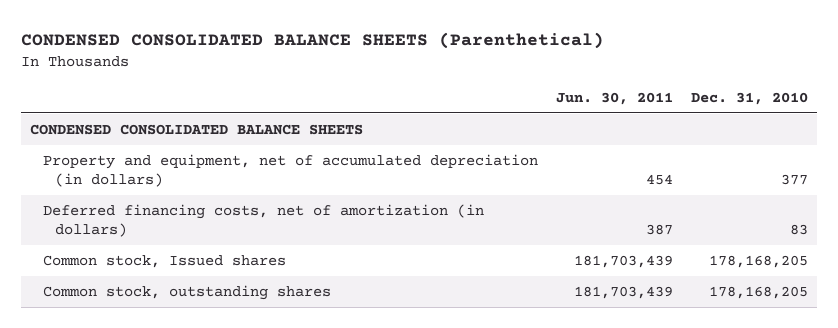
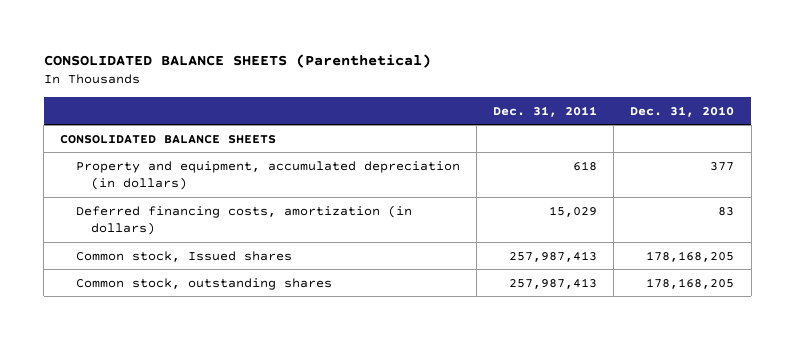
- CONDENSED CONSOLIDATED BALANCE SHEETS (Parenthetical)
+ CONSOLIDATED BALANCE SHEETS (Parenthetical)
- | Jun. 30, 2011 | Dec. 31, 2010
+ | Dec. 31, 2011 | Dec. 31, 2010
- CONDENSED CONSOLIDATED BALANCE SHEETS
- Property and equipment, net of accumulated depreciation (in dollars) | 454 | 377
- Deferred financing costs, net of amortization (in dollars) | 387 | 83
+ CONSOLIDATED BALANCE SHEETS
+ Property and equipment, accumulated depreciation (in dollars) | 618 | 377
+ Deferred financing costs, amortization (in dollars) | 15,029 | 83

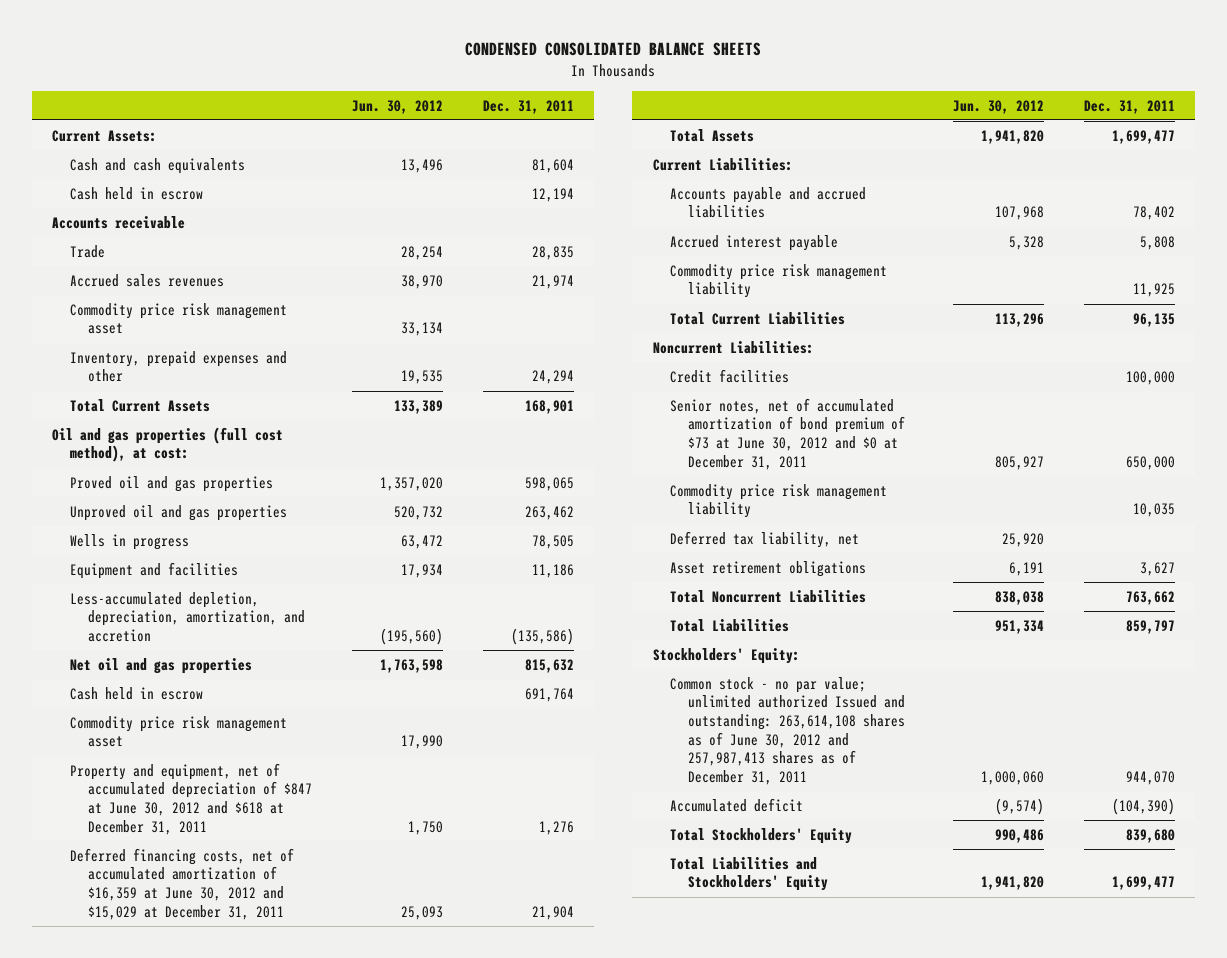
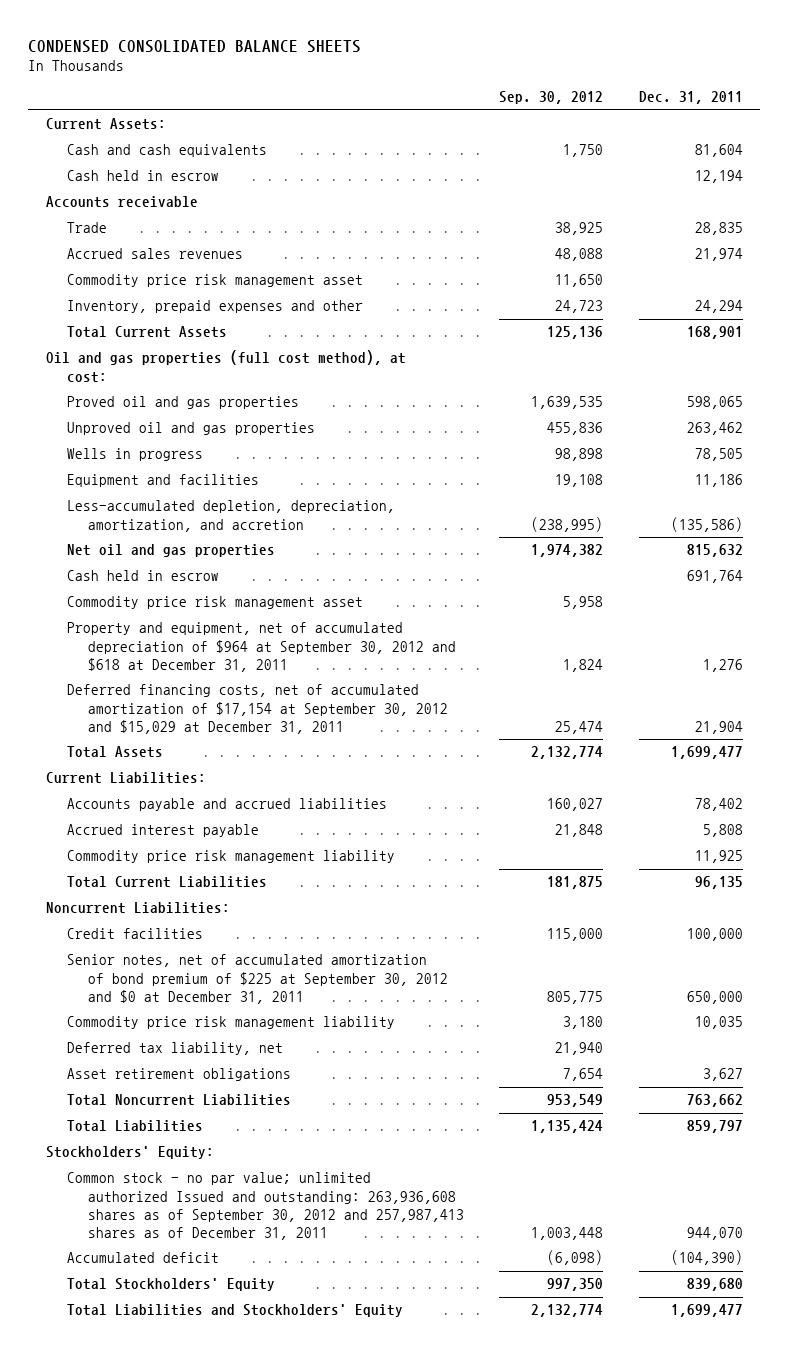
- | Jun. 30, 2012 | Dec. 31, 2011
+ | Sep. 30, 2012 | Dec. 31, 2011
- Property and equipment, net of accumulated depreciation of $847 at June 30, 2012 and $618 at December 31, 2011 | 1,750 | 1,276
- Deferred financing costs, net of accumulated amortization of $16,359 at June 30, 2012 and $15,029 at December 31, 2011 | 25,093 | 21,904
+ Property and equipment, net of accumulated depreciation of $964 at September 30, 2012 and $618 at December 31, 2011 | 1,824 | 1,276
+ Deferred financing costs, net of accumulated amortization of $17,154 at September 30, 2012 and $15,029 at December 31, 2011 | 25,474 | 21,904
- Senior notes, net of accumulated amortization of bond premium of $73 at June 30, 2012 and $0 at December 31, 2011 | 805,927 | 650,000
+ Senior notes, net of accumulated amortization of bond premium of $225 at September 30, 2012 and $0 at December 31, 2011 | 805,775 | 650,000
- Common stock - no par value; unlimited authorized Issued and outstanding: 263,614,108 shares as of June 30, 2012 and 257,987,413 shares as of December 31, 2011 | 1,000,060 | 944,070
+ Common stock - no par value; unlimited authorized Issued and outstanding: 263,936,608 shares as of September 30, 2012 and 257,987,413 shares as of December 31, 2011 | 1,003,448 | 944,070

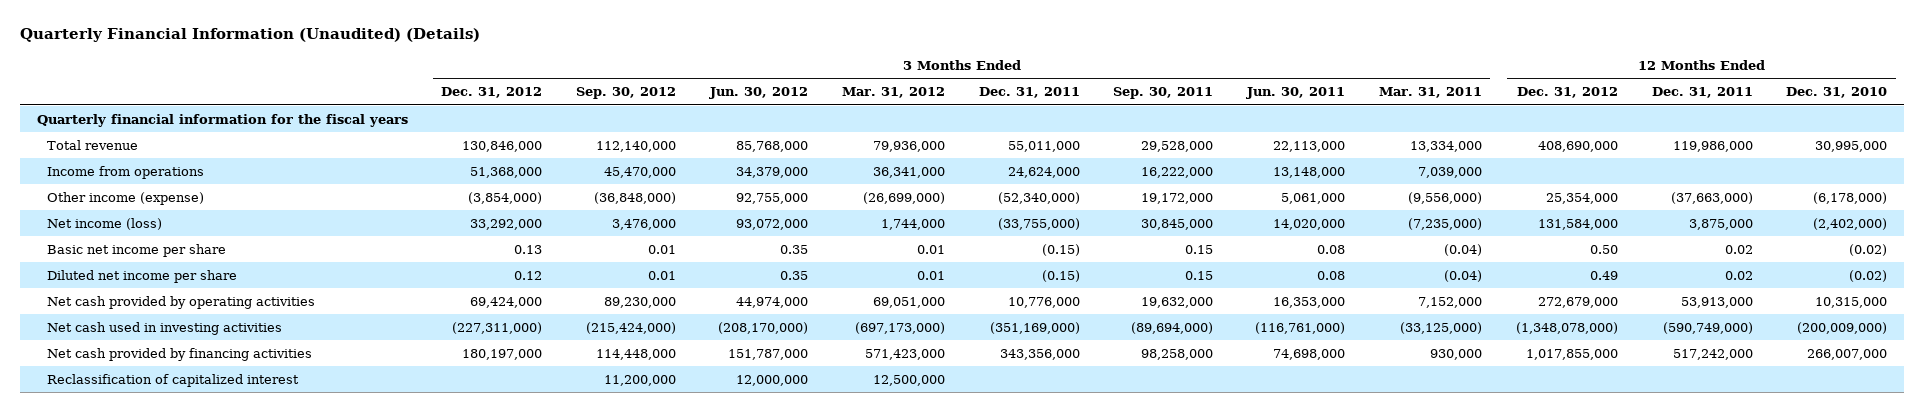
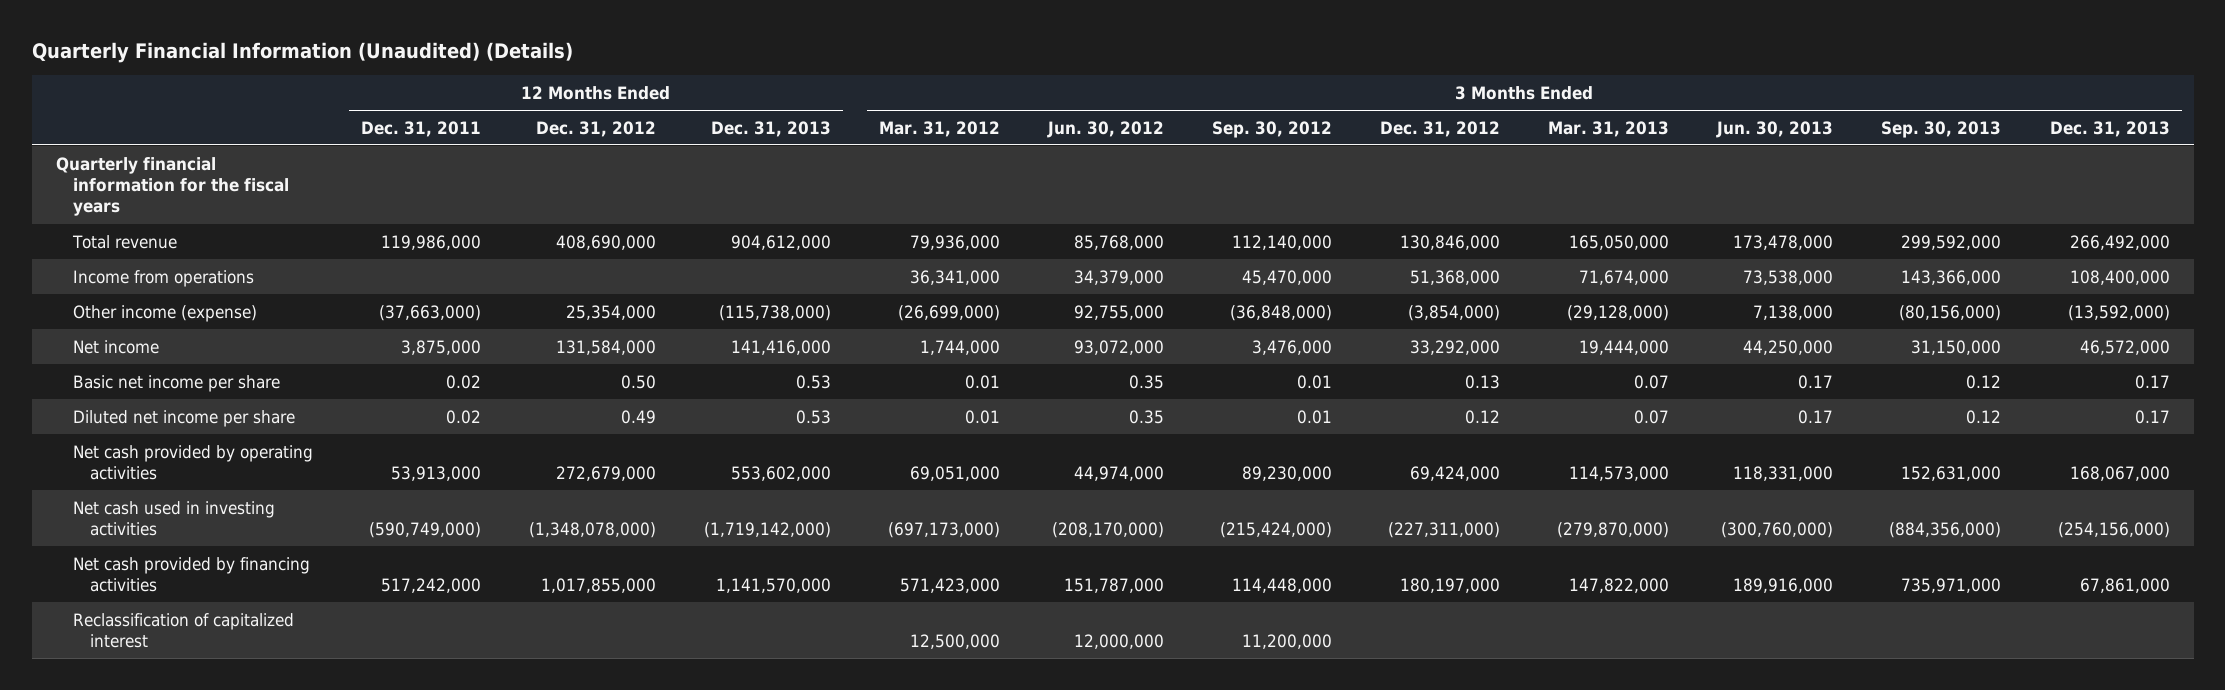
- | 3 Months Ended Dec. 31, 2012 | 3 Months Ended Sep. 30, 2012 | 3 Months Ended Jun. 30, 2012 | 3 Months Ended Mar. 31, 2012 | 3 Months Ended Dec. 31, 2011 | 3 Months Ended Sep. 30, 2011 | 3 Months Ended Jun. 30, 2011 | 3 Months Ended Mar. 31, 2011 | 12 Months Ended Dec. 31, 2012 | 12 Months Ended Dec. 31, 2011 | 12 Months Ended Dec. 31, 2010
+ | 12 Months Ended Dec. 31, 2011 | 12 Months Ended Dec. 31, 2012 | 12 Months Ended Dec. 31, 2013 | 3 Months Ended Mar. 31, 2012 | 3 Months Ended Jun. 30, 2012 | 3 Months Ended Sep. 30, 2012 | 3 Months Ended Dec. 31, 2012 | 3 Months Ended Mar. 31, 2013 | 3 Months Ended Jun. 30, 2013 | 3 Months Ended Sep. 30, 2013 | 3 Months Ended Dec. 31, 2013
- Net income (loss) | 33,292,000 | 3,476,000 | 93,072,000 | 1,744,000 | (33,755,000) | 30,845,000 | 14,020,000 | (7,235,000) | 131,584,000 | 3,875,000 | (2,402,000)
+ Net income | 3,875,000 | 131,584,000 | 141,416,000 | 1,744,000 | 93,072,000 | 3,476,000 | 33,292,000 | 19,444,000 | 44,250,000 | 31,150,000 | 46,572,000

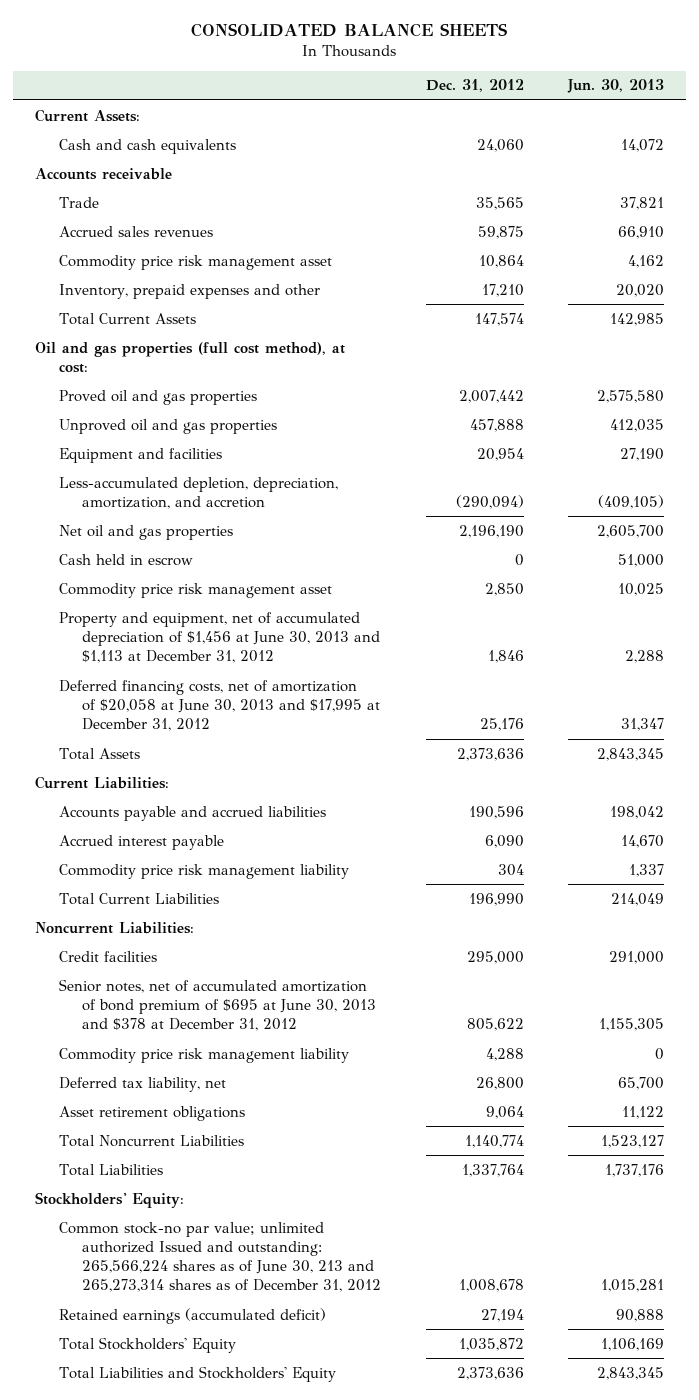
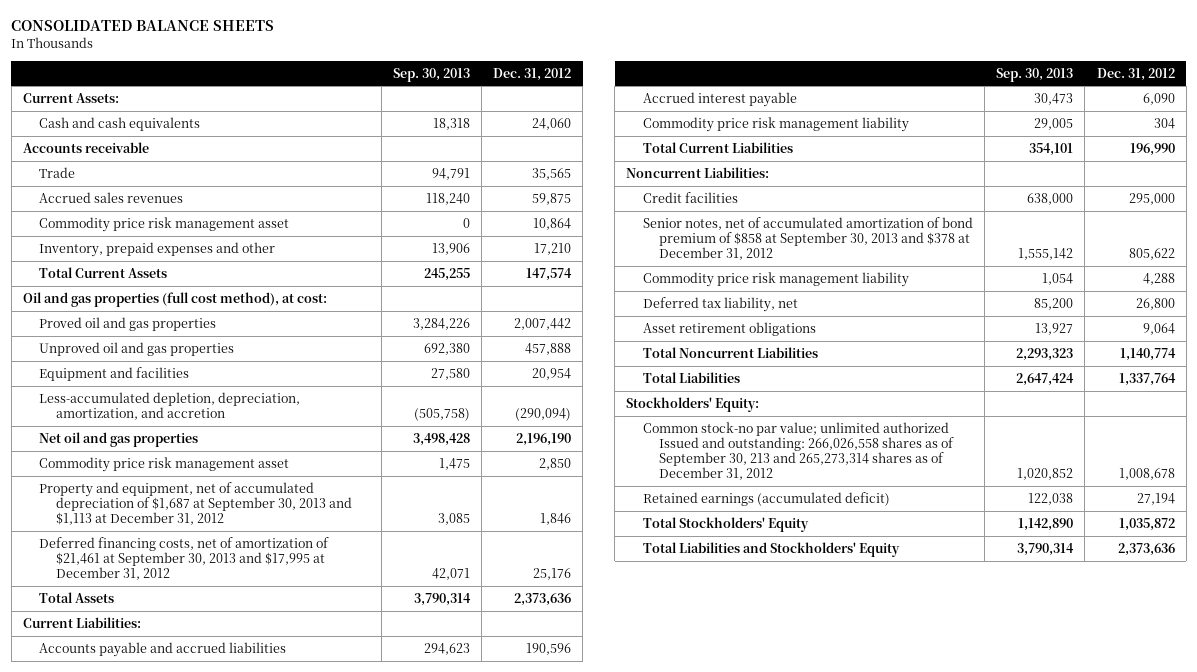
- | Dec. 31, 2012 | Jun. 30, 2013
+ | Sep. 30, 2013 | Dec. 31, 2012
- Cash held in escrow | 0 | 51,000
- Property and equipment, net of accumulated depreciation of $1,456 at June 30, 2013 and $1,113 at December 31, 2012 | 1,846 | 2,288
- Deferred financing costs, net of amortization of $20,058 at June 30, 2013 and $17,995 at December 31, 2012 | 25,176 | 31,347
+ Property and equipment, net of accumulated depreciation of $1,687 at September 30, 2013 and $1,113 at December 31, 2012 | 3,085 | 1,846
+ Deferred financing costs, net of amortization of $21,461 at September 30, 2013 and $17,995 at December 31, 2012 | 42,071 | 25,176
- Senior notes, net of accumulated amortization of bond premium of $695 at June 30, 2013 and $378 at December 31, 2012 | 805,622 | 1,155,305
+ Senior notes, net of accumulated amortization of bond premium of $858 at September 30, 2013 and $378 at December 31, 2012 | 1,555,142 | 805,622
- Common stock-no par value; unlimited authorized Issued and outstanding: 265,566,224 shares as of June 30, 213 and 265,273,314 shares as of December 31, 2012 | 1,008,678 | 1,015,281
+ Common stock-no par value; unlimited authorized Issued and outstanding: 266,026,558 shares as of September 30, 213 and 265,273,314 shares as of December 31, 2012 | 1,020,852 | 1,008,678

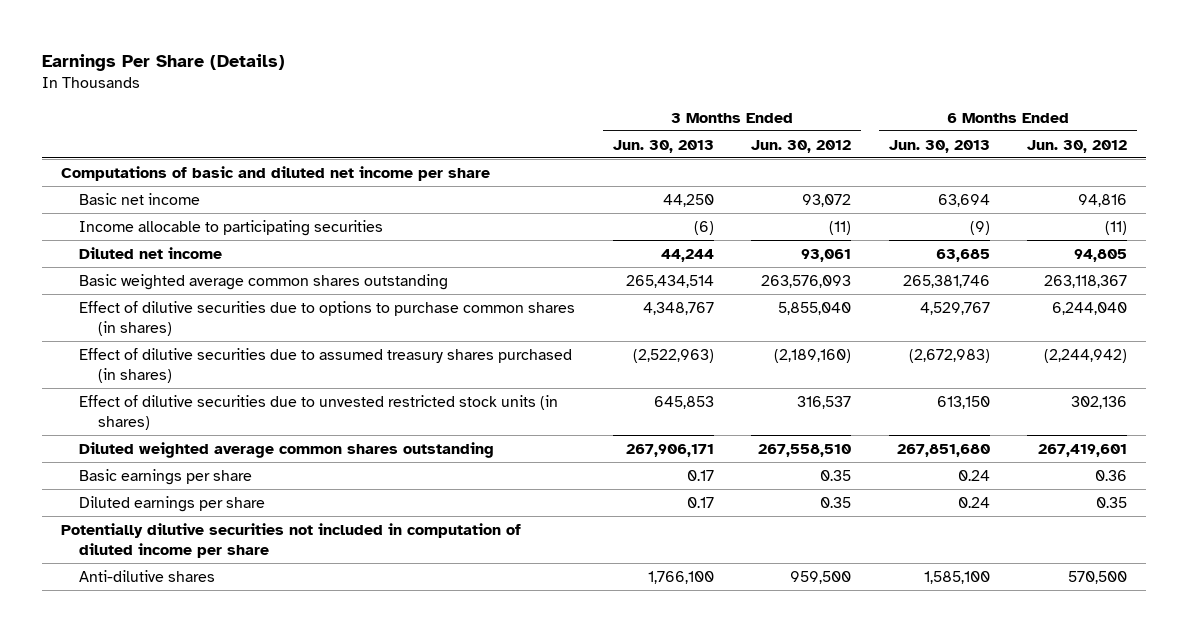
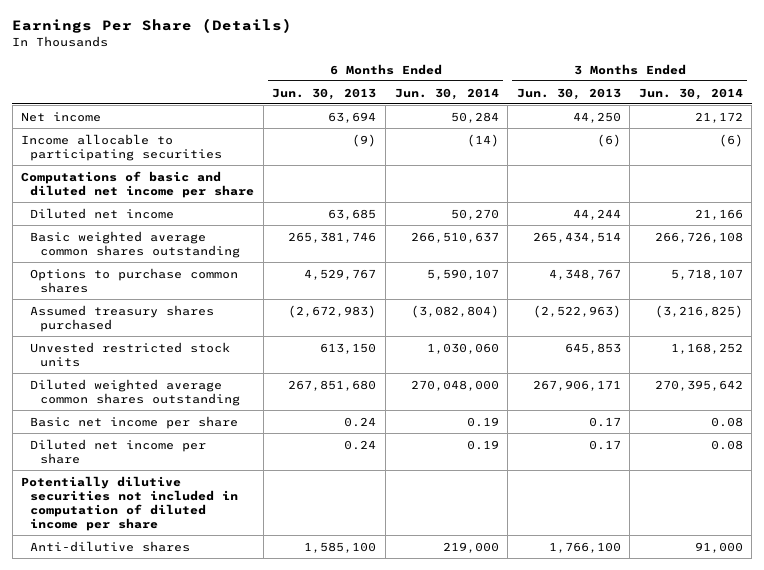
- | 3 Months Ended Jun. 30, 2013 | 3 Months Ended Jun. 30, 2012 | 6 Months Ended Jun. 30, 2013 | 6 Months Ended Jun. 30, 2012
+ | 6 Months Ended Jun. 30, 2013 | 6 Months Ended Jun. 30, 2014 | 3 Months Ended Jun. 30, 2013 | 3 Months Ended Jun. 30, 2014
- Basic net income | 44,250 | 93,072 | 63,694 | 94,816
+ Net income | 63,694 | 50,284 | 44,250 | 21,172
moved down: Computations of basic and diluted net income per share
- Effect of dilutive securities due to options to purchase common shares (in shares) | 4,348,767 | 5,855,040 | 4,529,767 | 6,244,040
- Effect of dilutive securities due to assumed treasury shares purchased (in shares) | (2,522,963) | (2,189,160) | (2,672,983) | (2,244,942)
- Effect of dilutive securities due to unvested restricted stock units (in shares) | 645,853 | 316,537 | 613,150 | 302,136
+ Options to purchase common shares | 4,529,767 | 5,590,107 | 4,348,767 | 5,718,107
+ Assumed treasury shares purchased | (2,672,983) | (3,082,804) | (2,522,963) | (3,216,825)
+ Unvested restricted stock units | 613,150 | 1,030,060 | 645,853 | 1,168,252
- Basic earnings per share | 0.17 | 0.35 | 0.24 | 0.36
- Diluted earnings per share | 0.17 | 0.35 | 0.24 | 0.35
+ Basic net income per share | 0.24 | 0.19 | 0.17 | 0.08
+ Diluted net income per share | 0.24 | 0.19 | 0.17 | 0.08

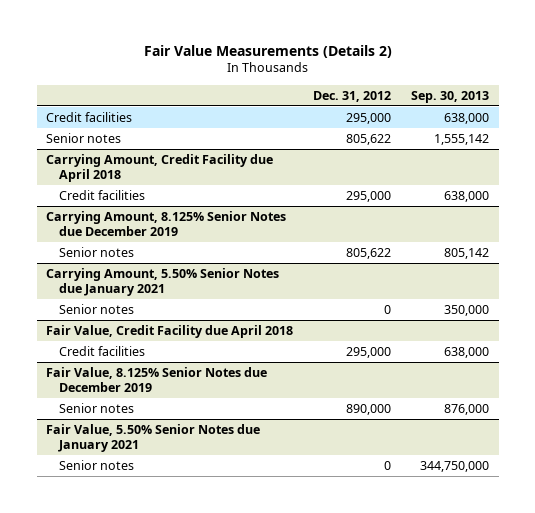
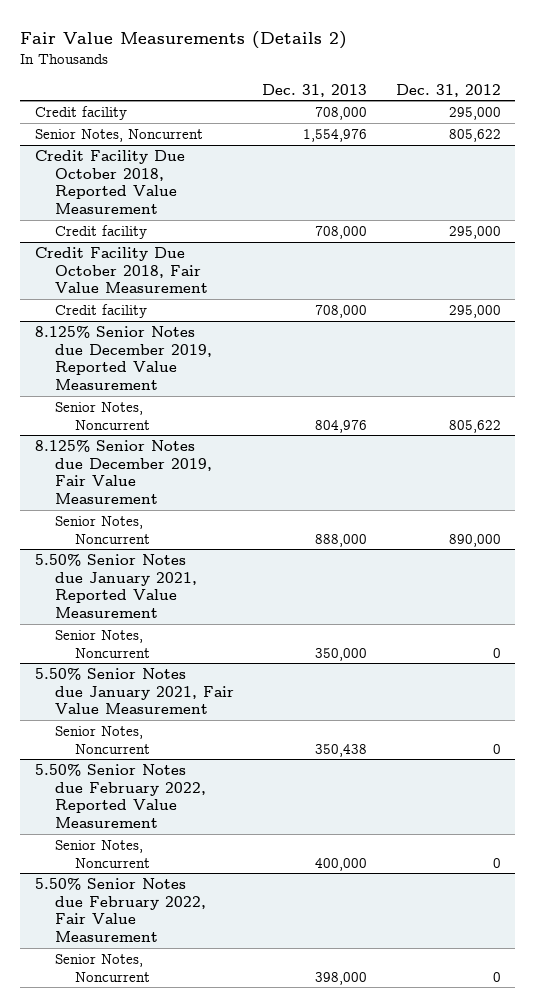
- | Dec. 31, 2012 | Sep. 30, 2013
+ | Dec. 31, 2013 | Dec. 31, 2012
- Credit facilities | 295,000 | 638,000
- Senior notes | 805,622 | 1,555,142
- Carrying Amount, Credit Facility due April 2018
- Credit facilities | 295,000 | 638,000
- Carrying Amount, 8.125% Senior Notes due December 2019
- Senior notes | 805,622 | 805,142
- Carrying Amount, 5.50% Senior Notes due January 2021
- Senior notes | 0 | 350,000
- Fair Value, Credit Facility due April 2018
- Credit facilities | 295,000 | 638,000
- Fair Value, 8.125% Senior Notes due December 2019
- Senior notes | 890,000 | 876,000
- Fair Value, 5.50% Senior Notes due January 2021
- Senior notes | 0 | 344,750,000
+ Credit facility | 708,000 | 295,000
+ Senior Notes, Noncurrent | 1,554,976 | 805,622
+ Credit Facility Due October 2018, Reported Value Measurement
+ Credit facility | 708,000 | 295,000
+ Credit Facility Due October 2018, Fair Value Measurement
+ Credit facility | 708,000 | 295,000
+ 8.125% Senior Notes due December 2019, Reported Value Measurement
+ Senior Notes, Noncurrent | 804,976 | 805,622
+ 8.125% Senior Notes due December 2019, Fair Value Measurement
+ Senior Notes, Noncurrent | 888,000 | 890,000
+ 5.50% Senior Notes due January 2021, Reported Value Measurement
+ Senior Notes, Noncurrent | 350,000 | 0
+ 5.50% Senior Notes due January 2021, Fair Value Measurement
+ Senior Notes, Noncurrent | 350,438 | 0
+ 5.50% Senior Notes due February 2022, Reported Value Measurement
+ Senior Notes, Noncurrent | 400,000 | 0
+ 5.50% Senior Notes due February 2022, Fair Value Measurement
+ Senior Notes, Noncurrent | 398,000 | 0

